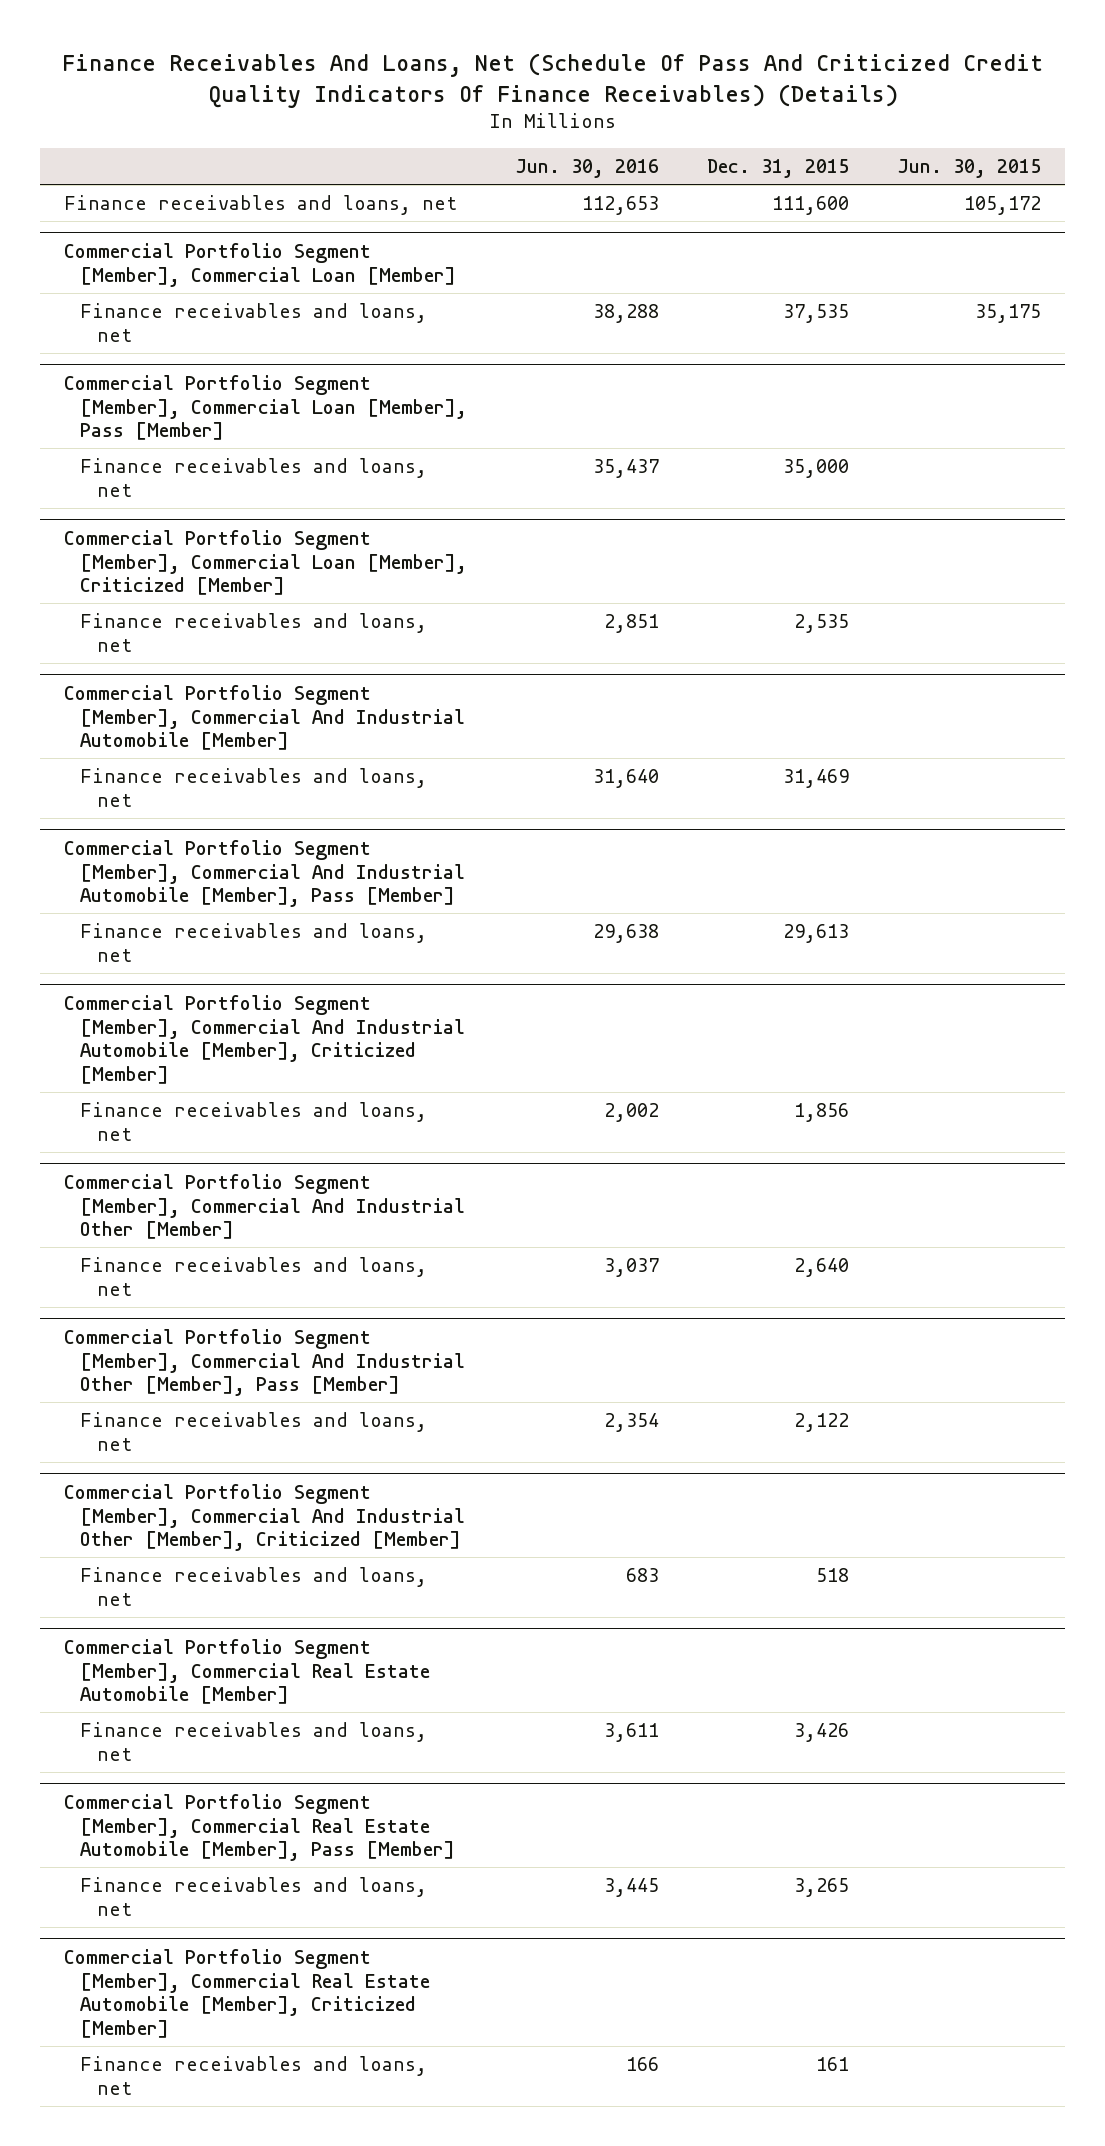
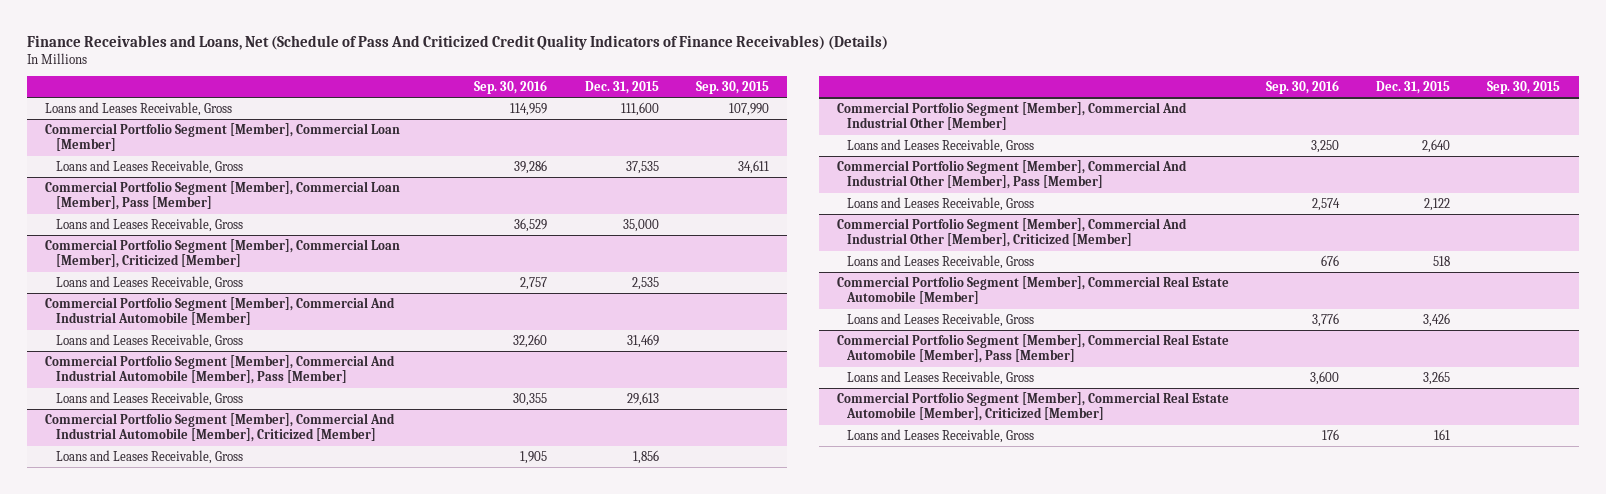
- Finance Receivables And Loans, Net (Schedule Of Pass And Criticized Credit Quality Indicators Of Finance Receivables) (Details)
+ Finance Receivables and Loans, Net (Schedule of Pass And Criticized Credit Quality Indicators of Finance Receivables) (Details)
- | Jun. 30, 2016 | Dec. 31, 2015 | Jun. 30, 2015
+ | Sep. 30, 2016 | Dec. 31, 2015 | Sep. 30, 2015
- Finance receivables and loans, net | 112,653 | 111,600 | 105,172
+ Loans and Leases Receivable, Gross | 114,959 | 111,600 | 107,990
@ Commercial Portfolio Segment [Member], Commercial Loan [Member]
- Finance receivables and loans, net | 38,288 | 37,535 | 35,175
+ Loans and Leases Receivable, Gross | 39,286 | 37,535 | 34,611
@ Commercial Portfolio Segment [Member], Commercial Loan [Member], Pass [Member]
- Finance receivables and loans, net | 35,437 | 35,000 |
+ Loans and Leases Receivable, Gross | 36,529 | 35,000 |
@ Commercial Portfolio Segment [Member], Commercial Loan [Member], Criticized [Member]
- Finance receivables and loans, net | 2,851 | 2,535 |
+ Loans and Leases Receivable, Gross | 2,757 | 2,535 |
@ Commercial Portfolio Segment [Member], Commercial And Industrial Automobile [Member]
- Finance receivables and loans, net | 31,640 | 31,469 |
+ Loans and Leases Receivable, Gross | 32,260 | 31,469 |
@ Commercial Portfolio Segment [Member], Commercial And Industrial Automobile [Member], Pass [Member]
- Finance receivables and loans, net | 29,638 | 29,613 |
+ Loans and Leases Receivable, Gross | 30,355 | 29,613 |
@ Commercial Portfolio Segment [Member], Commercial And Industrial Automobile [Member], Criticized [Member]
- Finance receivables and loans, net | 2,002 | 1,856 |
+ Loans and Leases Receivable, Gross | 1,905 | 1,856 |
@ Commercial Portfolio Segment [Member], Commercial And Industrial Other [Member]
- Finance receivables and loans, net | 3,037 | 2,640 |
+ Loans and Leases Receivable, Gross | 3,250 | 2,640 |
@ Commercial Portfolio Segment [Member], Commercial And Industrial Other [Member], Pass [Member]
- Finance receivables and loans, net | 2,354 | 2,122 |
+ Loans and Leases Receivable, Gross | 2,574 | 2,122 |
@ Commercial Portfolio Segment [Member], Commercial And Industrial Other [Member], Criticized [Member]
- Finance receivables and loans, net | 683 | 518 |
+ Loans and Leases Receivable, Gross | 676 | 518 |
@ Commercial Portfolio Segment [Member], Commercial Real Estate Automobile [Member]
- Finance receivables and loans, net | 3,611 | 3,426 |
+ Loans and Leases Receivable, Gross | 3,776 | 3,426 |
@ Commercial Portfolio Segment [Member], Commercial Real Estate Automobile [Member], Pass [Member]
- Finance receivables and loans, net | 3,445 | 3,265 |
+ Loans and Leases Receivable, Gross | 3,600 | 3,265 |
@ Commercial Portfolio Segment [Member], Commercial Real Estate Automobile [Member], Criticized [Member]
- Finance receivables and loans, net | 166 | 161 |
+ Loans and Leases Receivable, Gross | 176 | 161 |

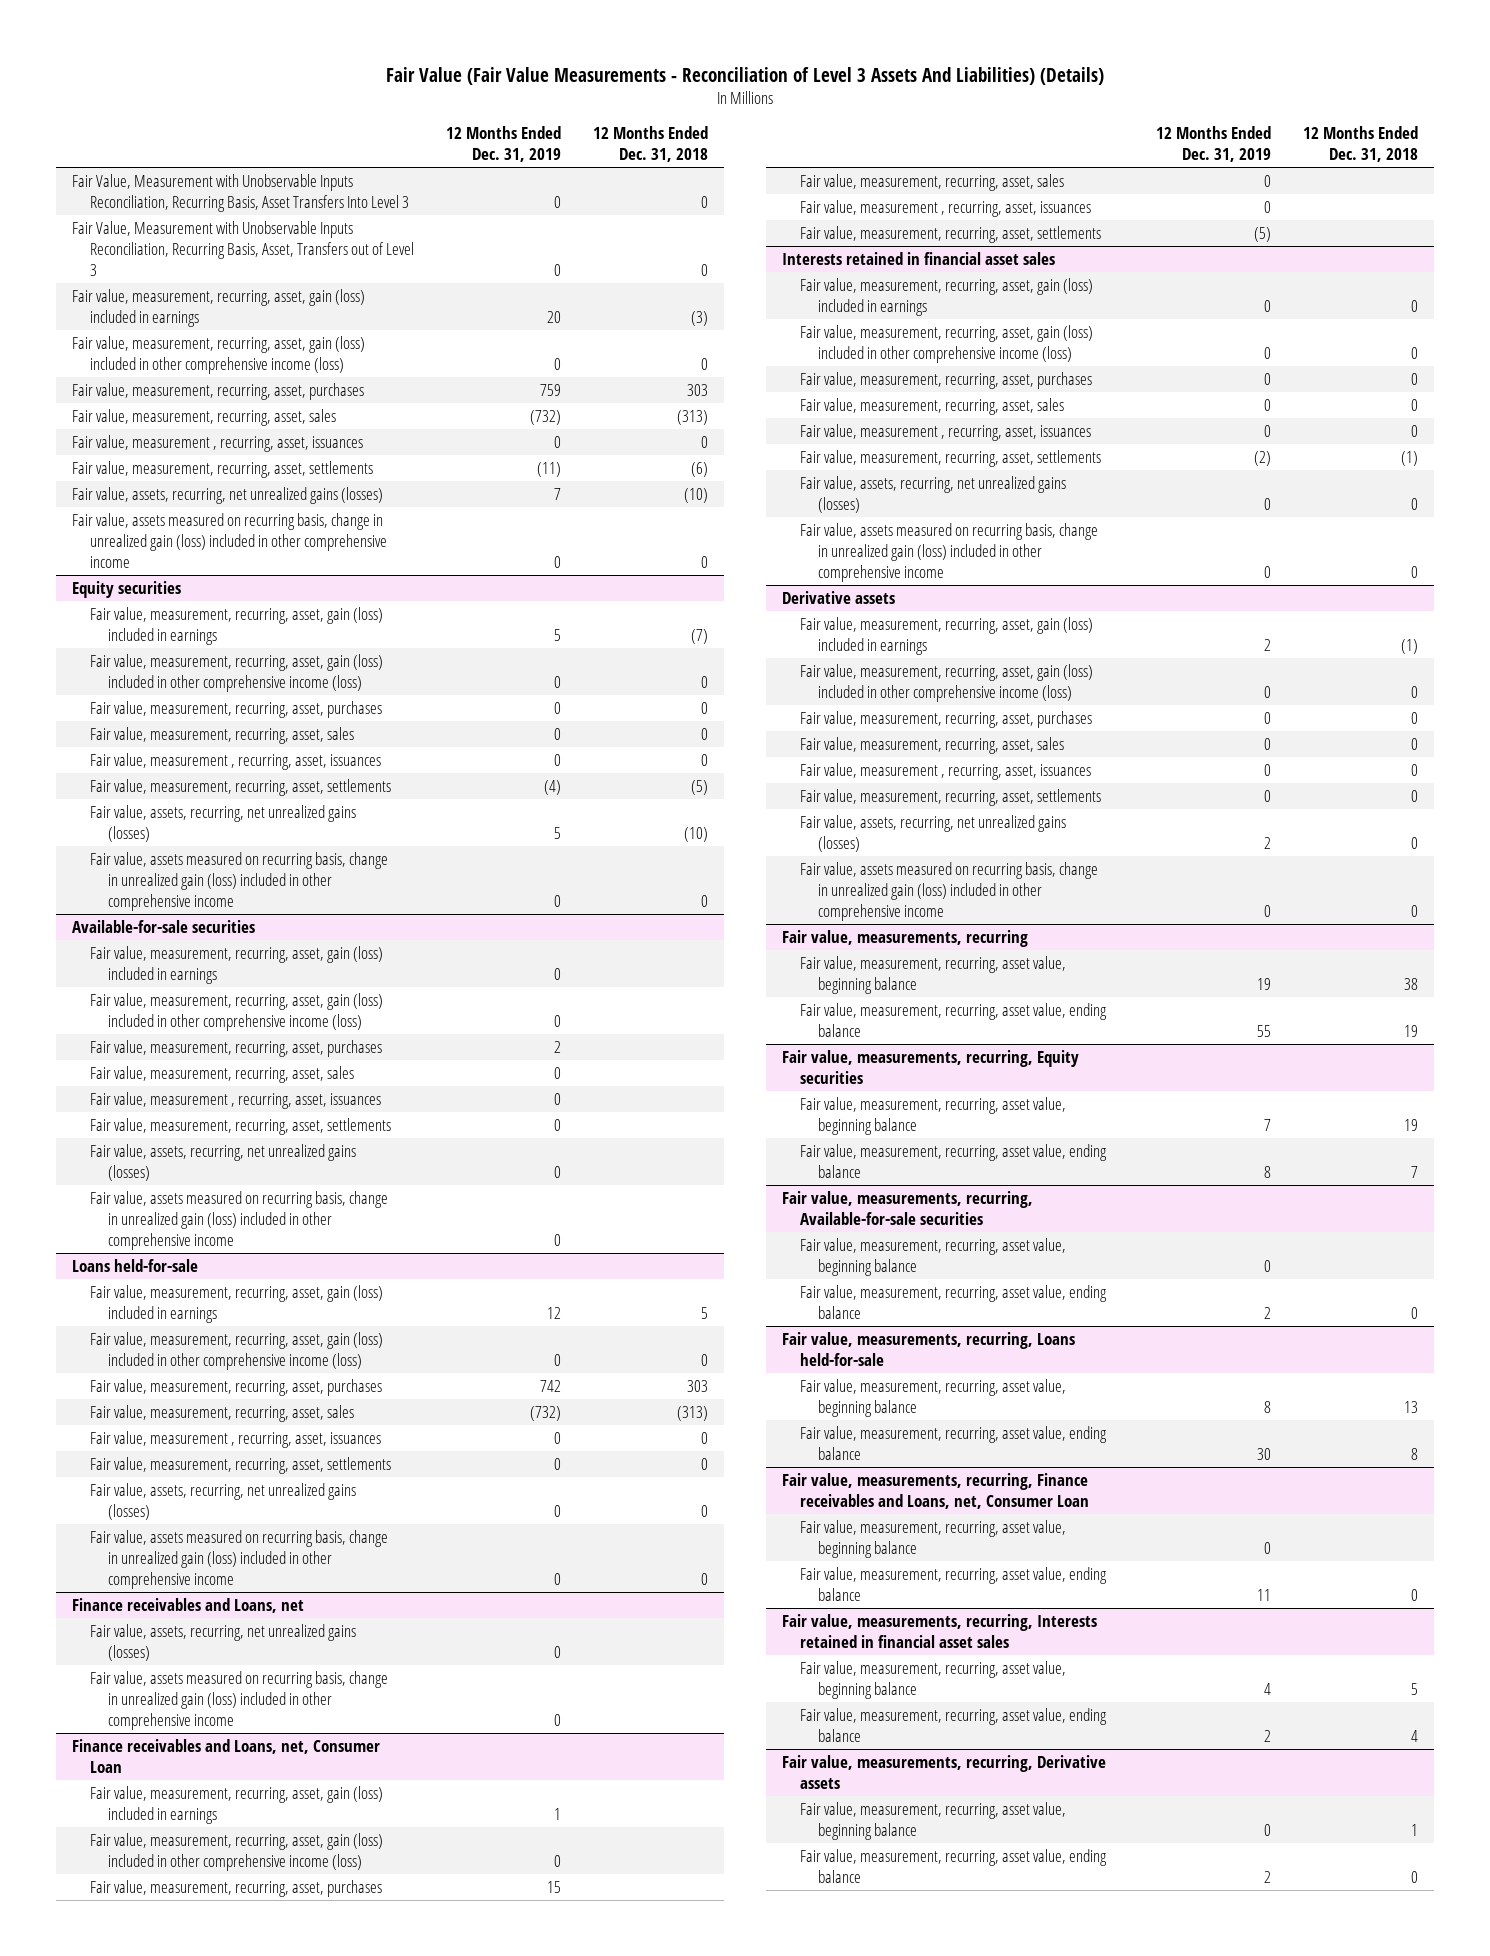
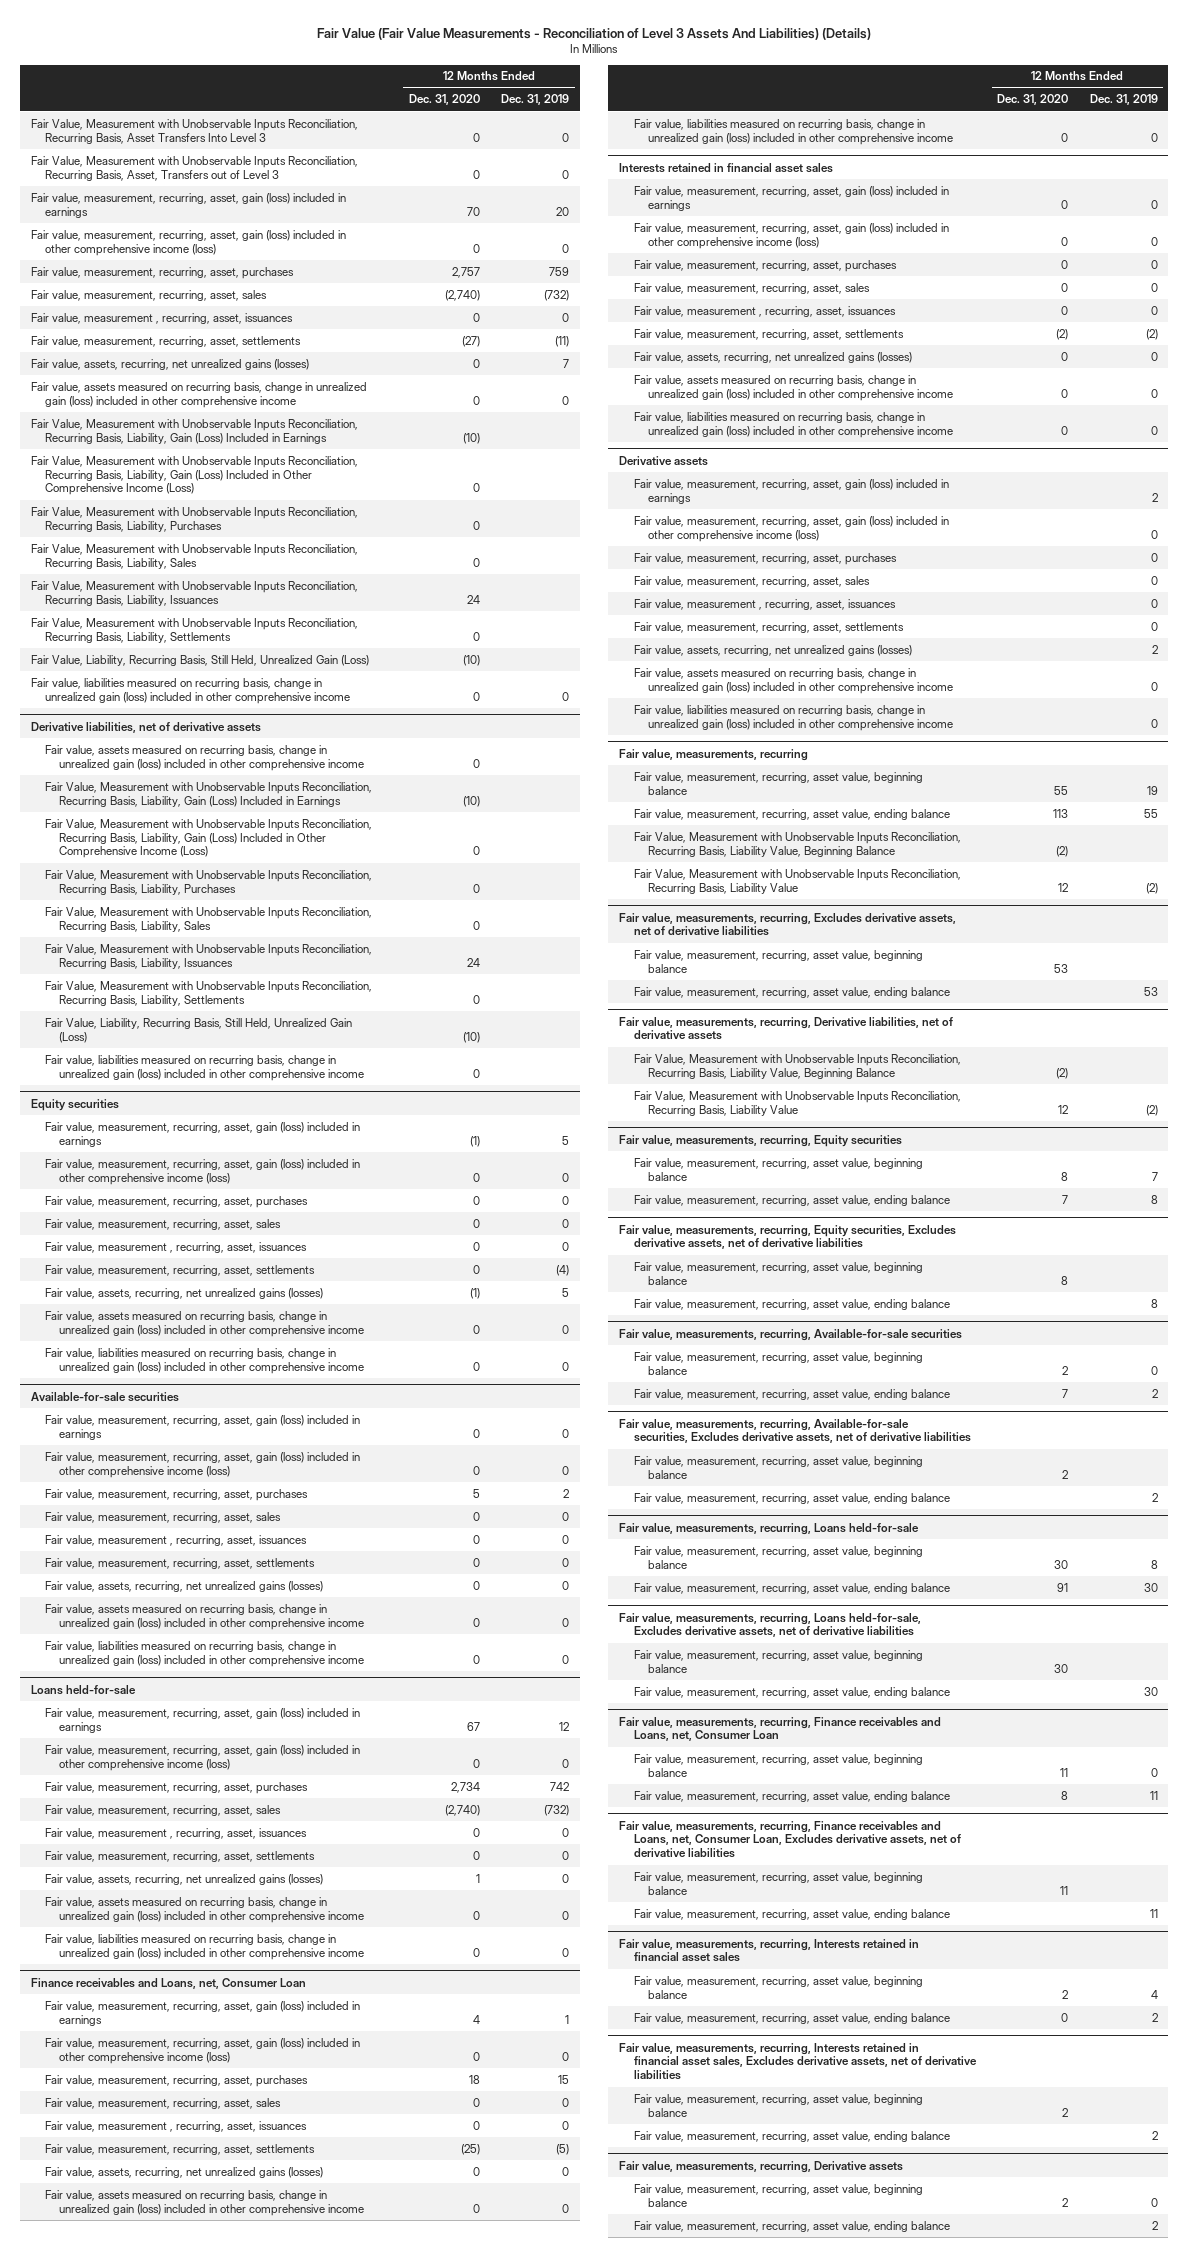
- | 12 Months Ended Dec. 31, 2019 | 12 Months Ended Dec. 31, 2018
+ | 12 Months Ended Dec. 31, 2020 | 12 Months Ended Dec. 31, 2019
+ Fair Value, Measurement with Unobservable Inputs Reconciliation, Recurring Basis, Liability, Gain (Loss) Included in Earnings | (10) |
+ Fair Value, Measurement with Unobservable Inputs Reconciliation, Recurring Basis, Liability, Gain (Loss) Included in Other Comprehensive Income (Loss) | 0 |
+ Fair Value, Measurement with Unobservable Inputs Reconciliation, Recurring Basis, Liability, Purchases | 0 |
+ Fair Value, Measurement with Unobservable Inputs Reconciliation, Recurring Basis, Liability, Sales | 0 |
+ Fair Value, Measurement with Unobservable Inputs Reconciliation, Recurring Basis, Liability, Issuances | 24 |
+ Fair Value, Measurement with Unobservable Inputs Reconciliation, Recurring Basis, Liability, Settlements | 0 |
+ Fair Value, Liability, Recurring Basis, Still Held, Unrealized Gain (Loss) | (10) |
+ Fair value, liabilities measured on recurring basis, change in unrealized gain (loss) included in other comprehensive income | 0 | 0
+ Derivative liabilities, net of derivative assets
+ Fair value, assets measured on recurring basis, change in unrealized gain (loss) included in other comprehensive income | 0 |
+ Fair Value, Measurement with Unobservable Inputs Reconciliation, Recurring Basis, Liability, Gain (Loss) Included in Earnings | (10) |
+ Fair Value, Measurement with Unobservable Inputs Reconciliation, Recurring Basis, Liability, Gain (Loss) Included in Other Comprehensive Income (Loss) | 0 |
+ Fair Value, Measurement with Unobservable Inputs Reconciliation, Recurring Basis, Liability, Purchases | 0 |
+ Fair Value, Measurement with Unobservable Inputs Reconciliation, Recurring Basis, Liability, Sales | 0 |
+ Fair Value, Measurement with Unobservable Inputs Reconciliation, Recurring Basis, Liability, Issuances | 24 |
+ Fair Value, Measurement with Unobservable Inputs Reconciliation, Recurring Basis, Liability, Settlements | 0 |
+ Fair Value, Liability, Recurring Basis, Still Held, Unrealized Gain (Loss) | (10) |
+ Fair value, liabilities measured on recurring basis, change in unrealized gain (loss) included in other comprehensive income | 0 |
@ Equity securities
+ Fair value, liabilities measured on recurring basis, change in unrealized gain (loss) included in other comprehensive income | 0 | 0
@ Available-for-sale securities
+ Fair value, liabilities measured on recurring basis, change in unrealized gain (loss) included in other comprehensive income | 0 | 0
- Finance receivables and Loans, net
- Fair value, assets, recurring, net unrealized gains (losses) | 0 |
- Fair value, assets measured on recurring basis, change in unrealized gain (loss) included in other comprehensive income | 0 |
@ Loans held-for-sale
+ Fair value, liabilities measured on recurring basis, change in unrealized gain (loss) included in other comprehensive income | 0 | 0
@ Finance receivables and Loans, net, Consumer Loan
+ Fair value, assets, recurring, net unrealized gains (losses) | 0 | 0
+ Fair value, assets measured on recurring basis, change in unrealized gain (loss) included in other comprehensive income | 0 | 0
+ Fair value, liabilities measured on recurring basis, change in unrealized gain (loss) included in other comprehensive income | 0 | 0
@ Interests retained in financial asset sales
+ Fair value, liabilities measured on recurring basis, change in unrealized gain (loss) included in other comprehensive income | 0 | 0
@ Derivative assets
+ Fair value, liabilities measured on recurring basis, change in unrealized gain (loss) included in other comprehensive income | | 0
@ Fair value, measurements, recurring
+ Fair Value, Measurement with Unobservable Inputs Reconciliation, Recurring Basis, Liability Value, Beginning Balance | (2) |
+ Fair Value, Measurement with Unobservable Inputs Reconciliation, Recurring Basis, Liability Value | 12 | (2)
+ Fair value, measurements, recurring, Excludes derivative assets, net of derivative liabilities
+ Fair value, measurement, recurring, asset value, beginning balance | 53 |
+ Fair value, measurement, recurring, asset value, ending balance | | 53
+ Fair value, measurements, recurring, Derivative liabilities, net of derivative assets
+ Fair Value, Measurement with Unobservable Inputs Reconciliation, Recurring Basis, Liability Value, Beginning Balance | (2) |
+ Fair Value, Measurement with Unobservable Inputs Reconciliation, Recurring Basis, Liability Value | 12 | (2)
+ Fair value, measurements, recurring, Equity securities, Excludes derivative assets, net of derivative liabilities
+ Fair value, measurement, recurring, asset value, beginning balance | 8 |
+ Fair value, measurement, recurring, asset value, ending balance | | 8
+ Fair value, measurements, recurring, Available-for-sale securities, Excludes derivative assets, net of derivative liabilities
+ Fair value, measurement, recurring, asset value, beginning balance | 2 |
+ Fair value, measurement, recurring, asset value, ending balance | | 2
+ Fair value, measurements, recurring, Loans held-for-sale, Excludes derivative assets, net of derivative liabilities
+ Fair value, measurement, recurring, asset value, beginning balance | 30 |
+ Fair value, measurement, recurring, asset value, ending balance | | 30
+ Fair value, measurements, recurring, Finance receivables and Loans, net, Consumer Loan, Excludes derivative assets, net of derivative liabilities
+ Fair value, measurement, recurring, asset value, beginning balance | 11 |
+ Fair value, measurement, recurring, asset value, ending balance | | 11
+ Fair value, measurements, recurring, Interests retained in financial asset sales, Excludes derivative assets, net of derivative liabilities
+ Fair value, measurement, recurring, asset value, beginning balance | 2 |
+ Fair value, measurement, recurring, asset value, ending balance | | 2

